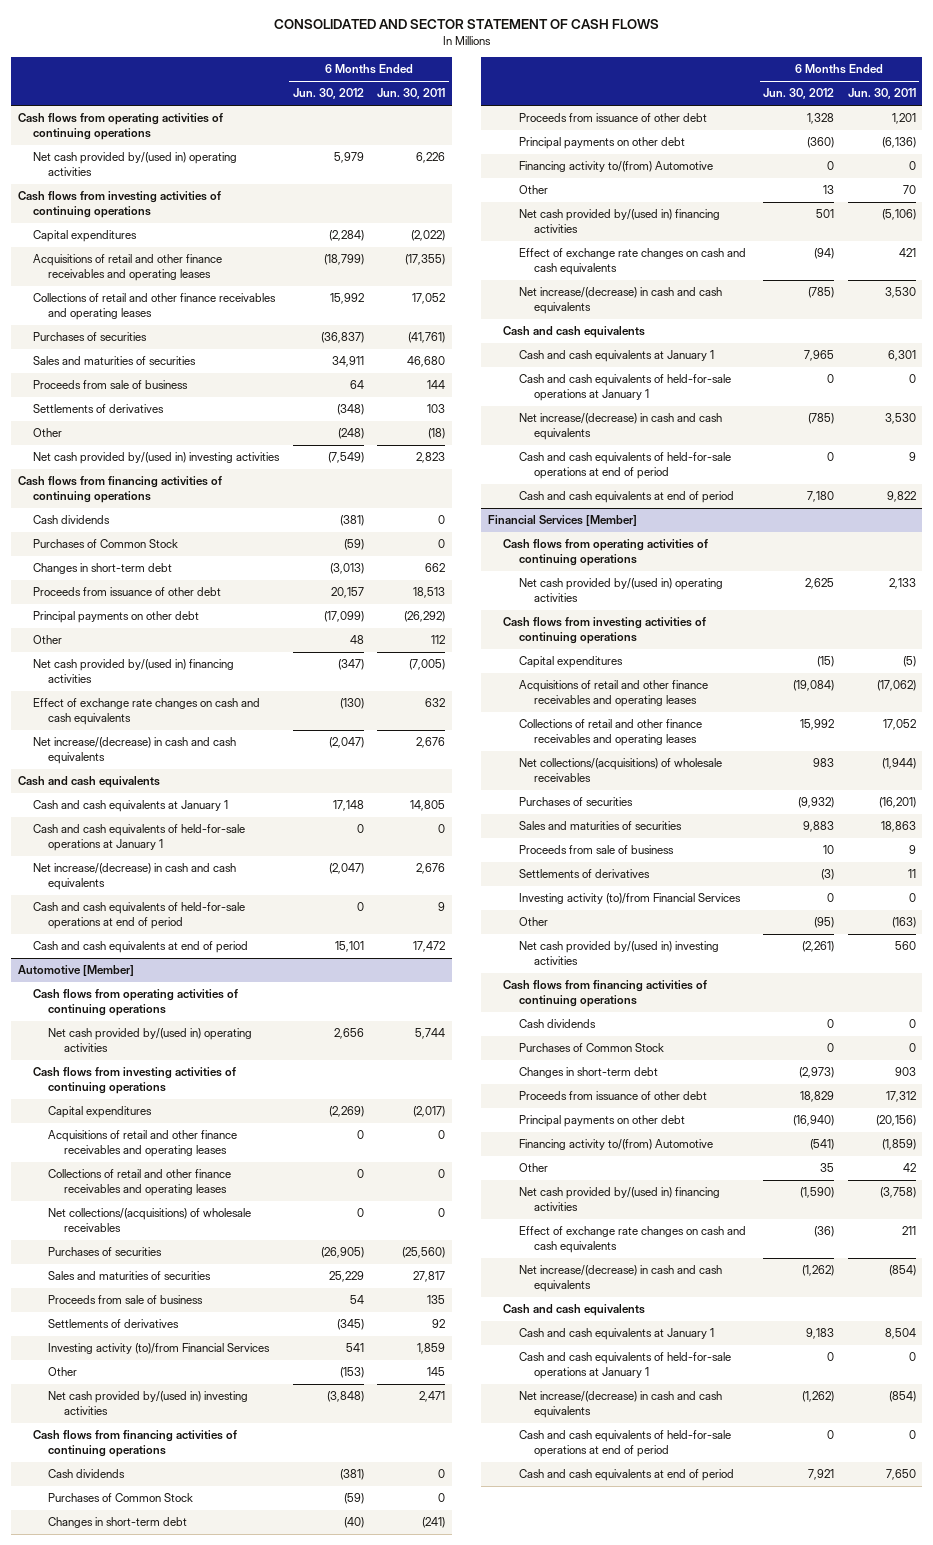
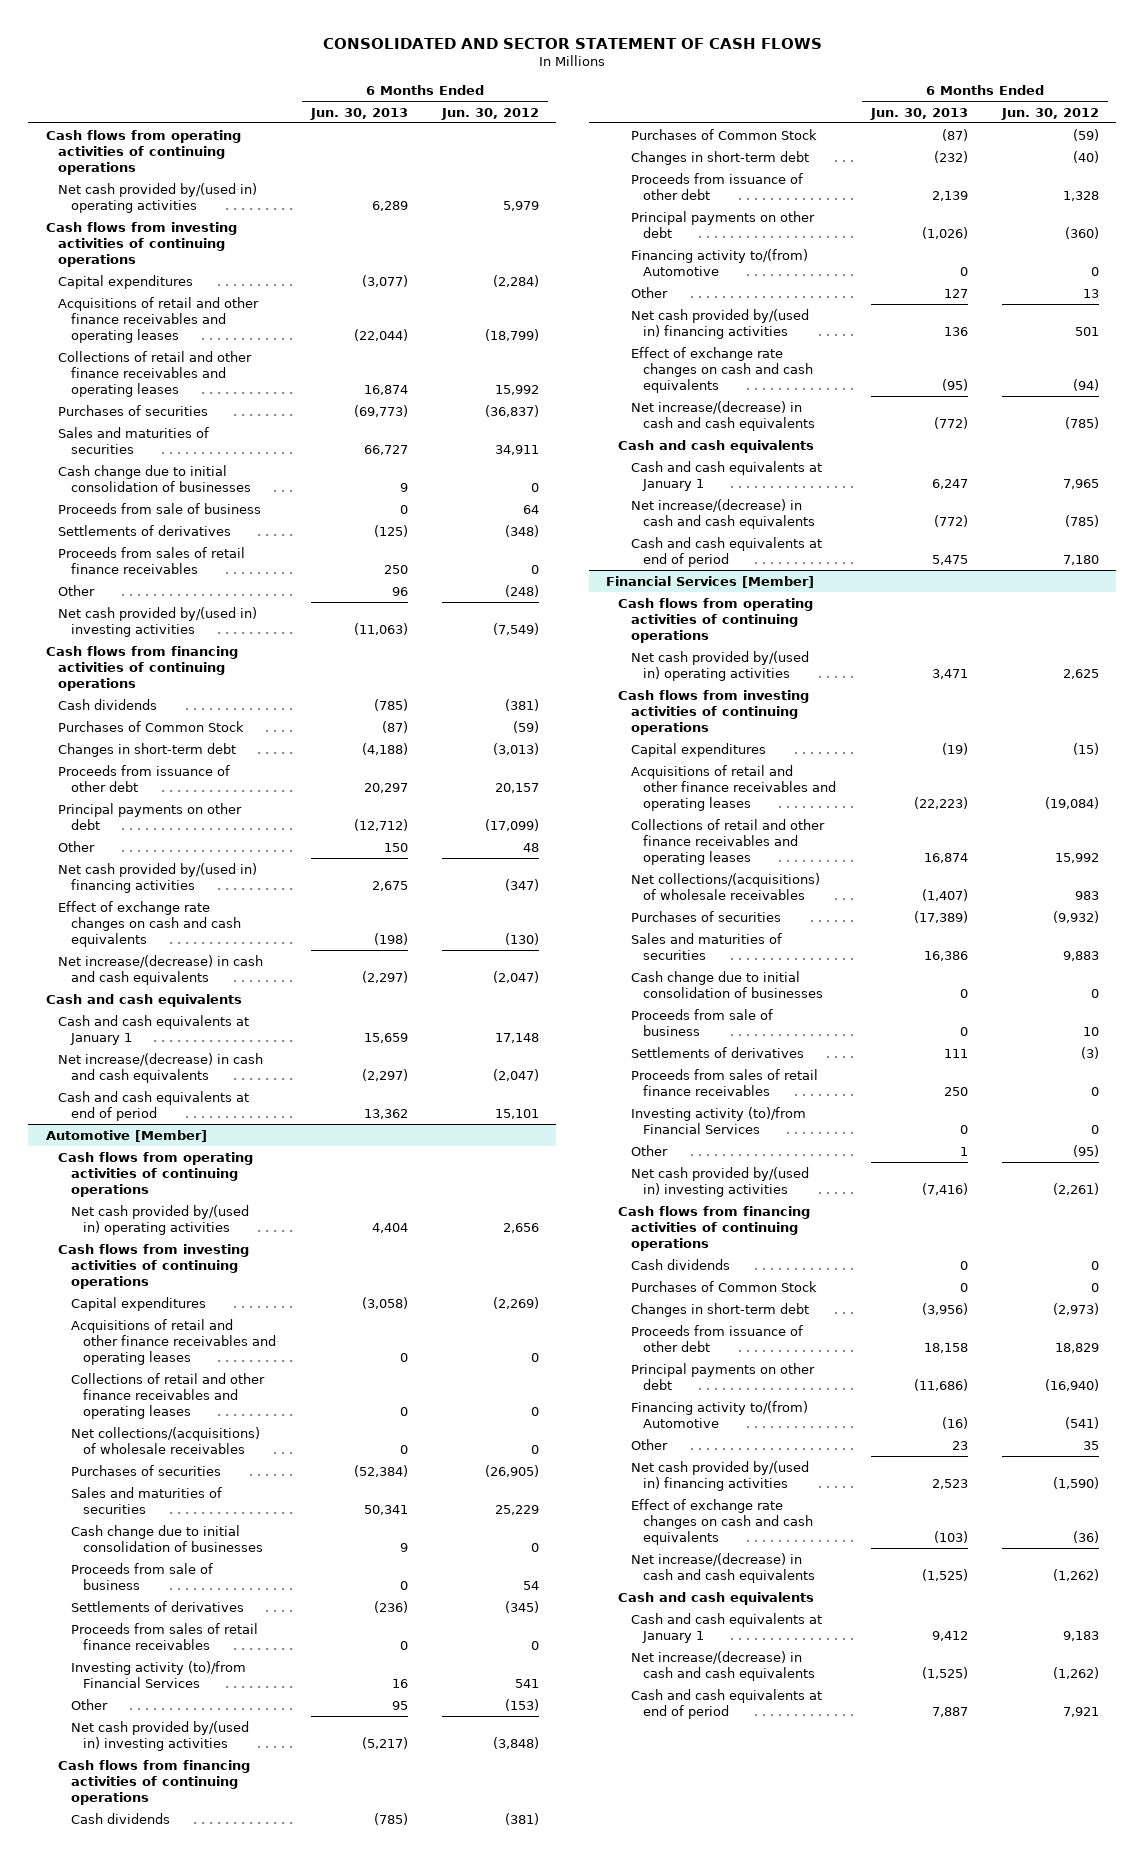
- | 6 Months Ended Jun. 30, 2012 | 6 Months Ended Jun. 30, 2011
+ | 6 Months Ended Jun. 30, 2013 | 6 Months Ended Jun. 30, 2012
+ Cash change due to initial consolidation of businesses | 9 | 0
+ Proceeds from sales of retail finance receivables | 250 | 0
- Cash and cash equivalents of held-for-sale operations at January 1 | 0 | 0
- Cash and cash equivalents of held-for-sale operations at end of period | 0 | 9
@ Automotive [Member]
+ Cash change due to initial consolidation of businesses | 9 | 0
+ Proceeds from sales of retail finance receivables | 0 | 0
- Cash and cash equivalents of held-for-sale operations at January 1 | 0 | 0
- Cash and cash equivalents of held-for-sale operations at end of period | 0 | 9
@ Financial Services [Member]
+ Cash change due to initial consolidation of businesses | 0 | 0
+ Proceeds from sales of retail finance receivables | 250 | 0
- Cash and cash equivalents of held-for-sale operations at January 1 | 0 | 0
- Cash and cash equivalents of held-for-sale operations at end of period | 0 | 0

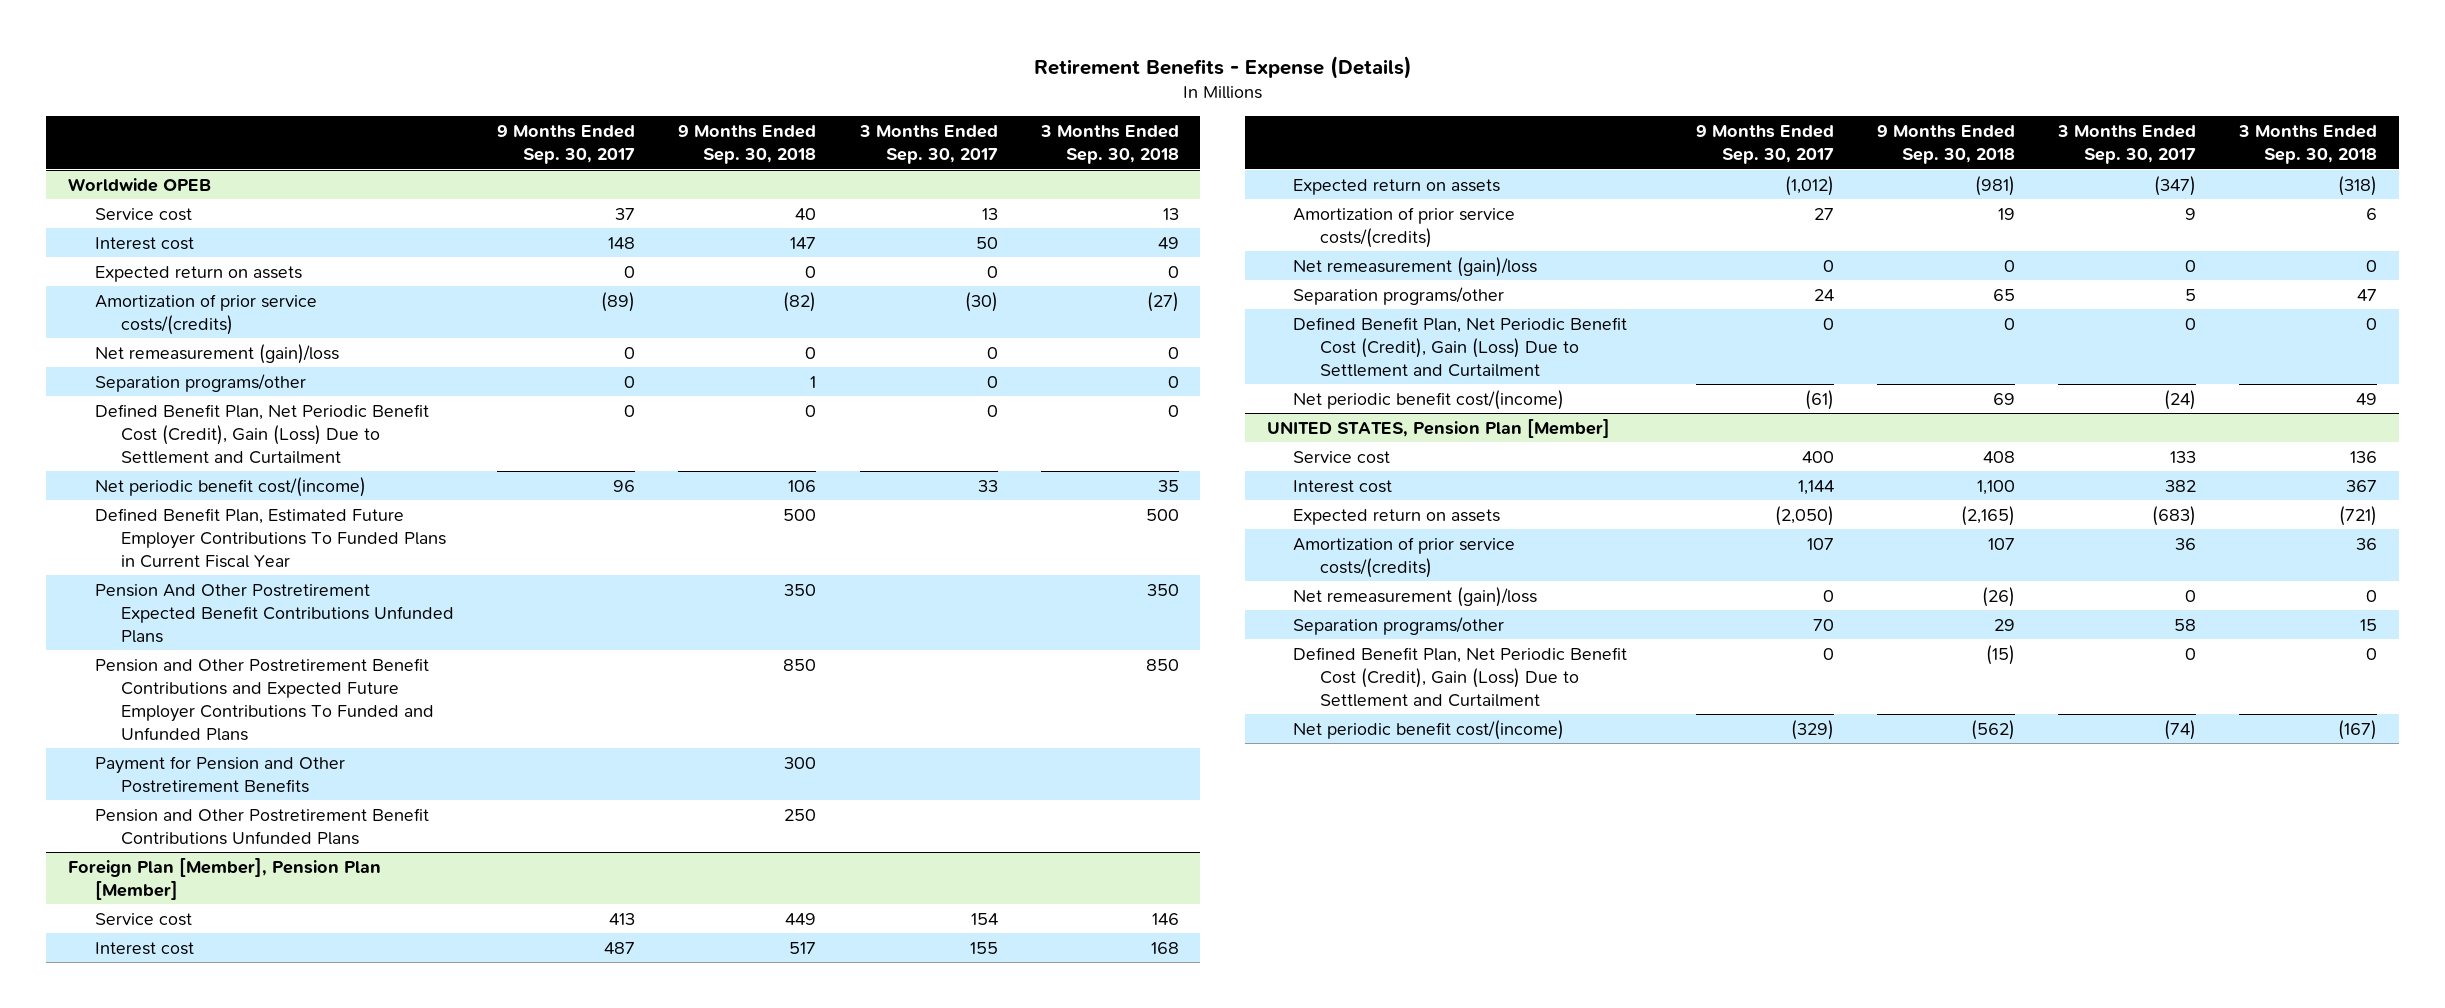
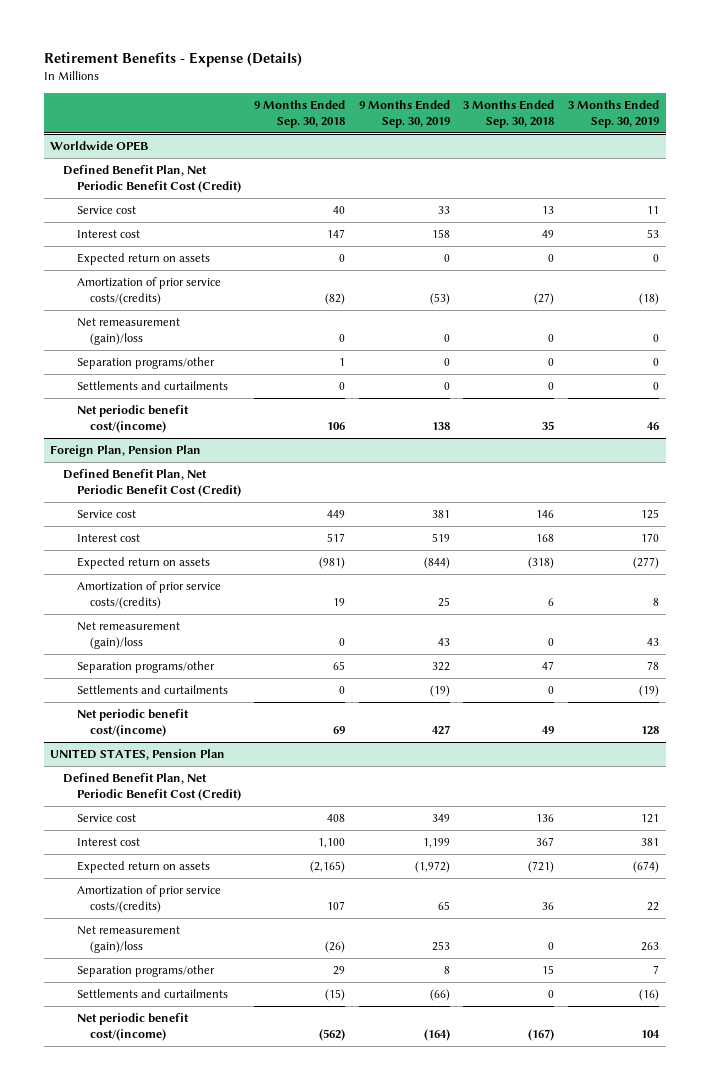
- | 9 Months Ended Sep. 30, 2017 | 9 Months Ended Sep. 30, 2018 | 3 Months Ended Sep. 30, 2017 | 3 Months Ended Sep. 30, 2018
+ | 9 Months Ended Sep. 30, 2018 | 9 Months Ended Sep. 30, 2019 | 3 Months Ended Sep. 30, 2018 | 3 Months Ended Sep. 30, 2019
@ Worldwide OPEB
+ Defined Benefit Plan, Net Periodic Benefit Cost (Credit)
- Defined Benefit Plan, Net Periodic Benefit Cost (Credit), Gain (Loss) Due to Settlement and Curtailment | 0 | 0 | 0 | 0
+ Settlements and curtailments | 0 | 0 | 0 | 0
- Defined Benefit Plan, Estimated Future Employer Contributions To Funded Plans in Current Fiscal Year | | 500 | | 500
- Pension And Other Postretirement Expected Benefit Contributions Unfunded Plans | | 350 | | 350
- Pension and Other Postretirement Benefit Contributions and Expected Future Employer Contributions To Funded and Unfunded Plans | | 850 | | 850
- Payment for Pension and Other Postretirement Benefits | | 300 | |
- Pension and Other Postretirement Benefit Contributions Unfunded Plans | | 250 | |
- Foreign Plan [Member], Pension Plan [Member]
+ Foreign Plan, Pension Plan
+ Defined Benefit Plan, Net Periodic Benefit Cost (Credit)
- Defined Benefit Plan, Net Periodic Benefit Cost (Credit), Gain (Loss) Due to Settlement and Curtailment | 0 | 0 | 0 | 0
+ Settlements and curtailments | 0 | (19) | 0 | (19)
- UNITED STATES, Pension Plan [Member]
+ UNITED STATES, Pension Plan
+ Defined Benefit Plan, Net Periodic Benefit Cost (Credit)
- Defined Benefit Plan, Net Periodic Benefit Cost (Credit), Gain (Loss) Due to Settlement and Curtailment | 0 | (15) | 0 | 0
+ Settlements and curtailments | (15) | (66) | 0 | (16)

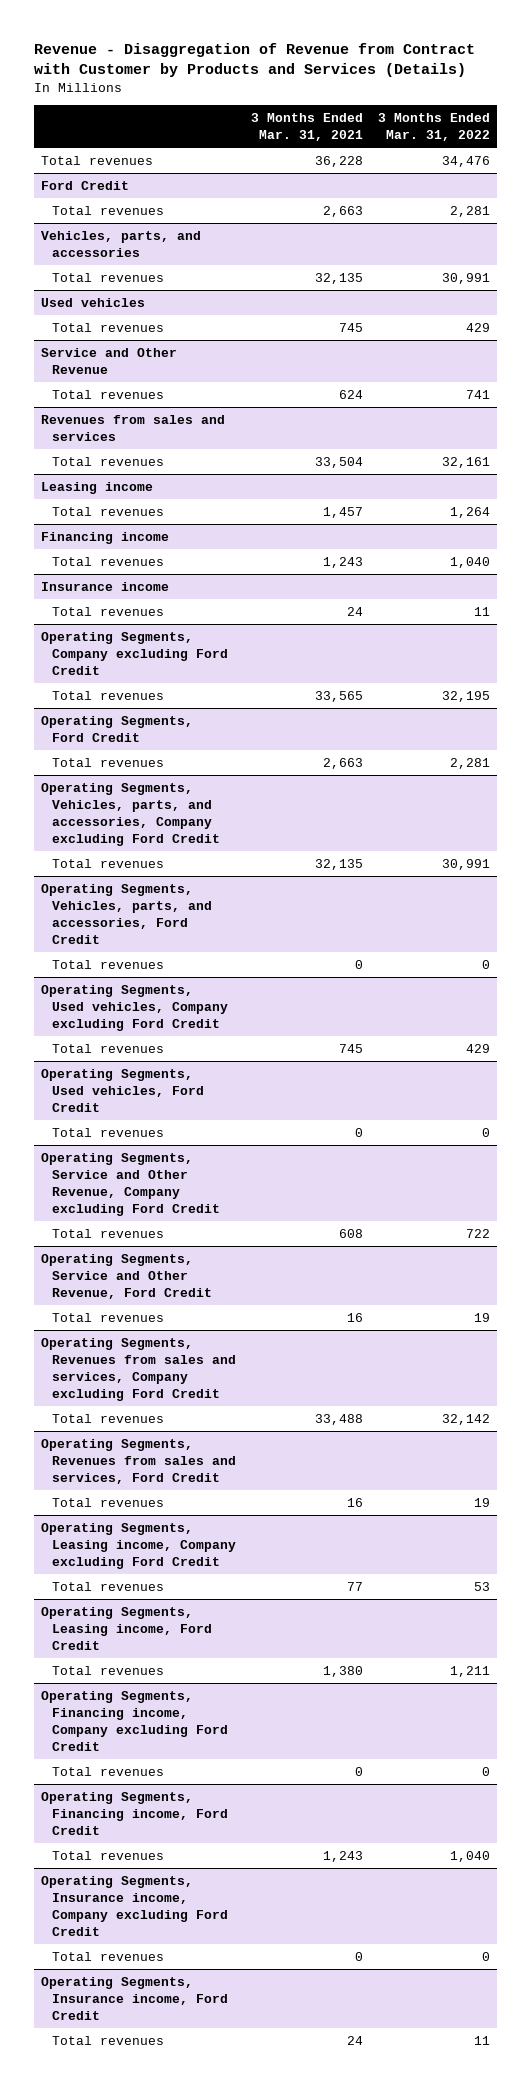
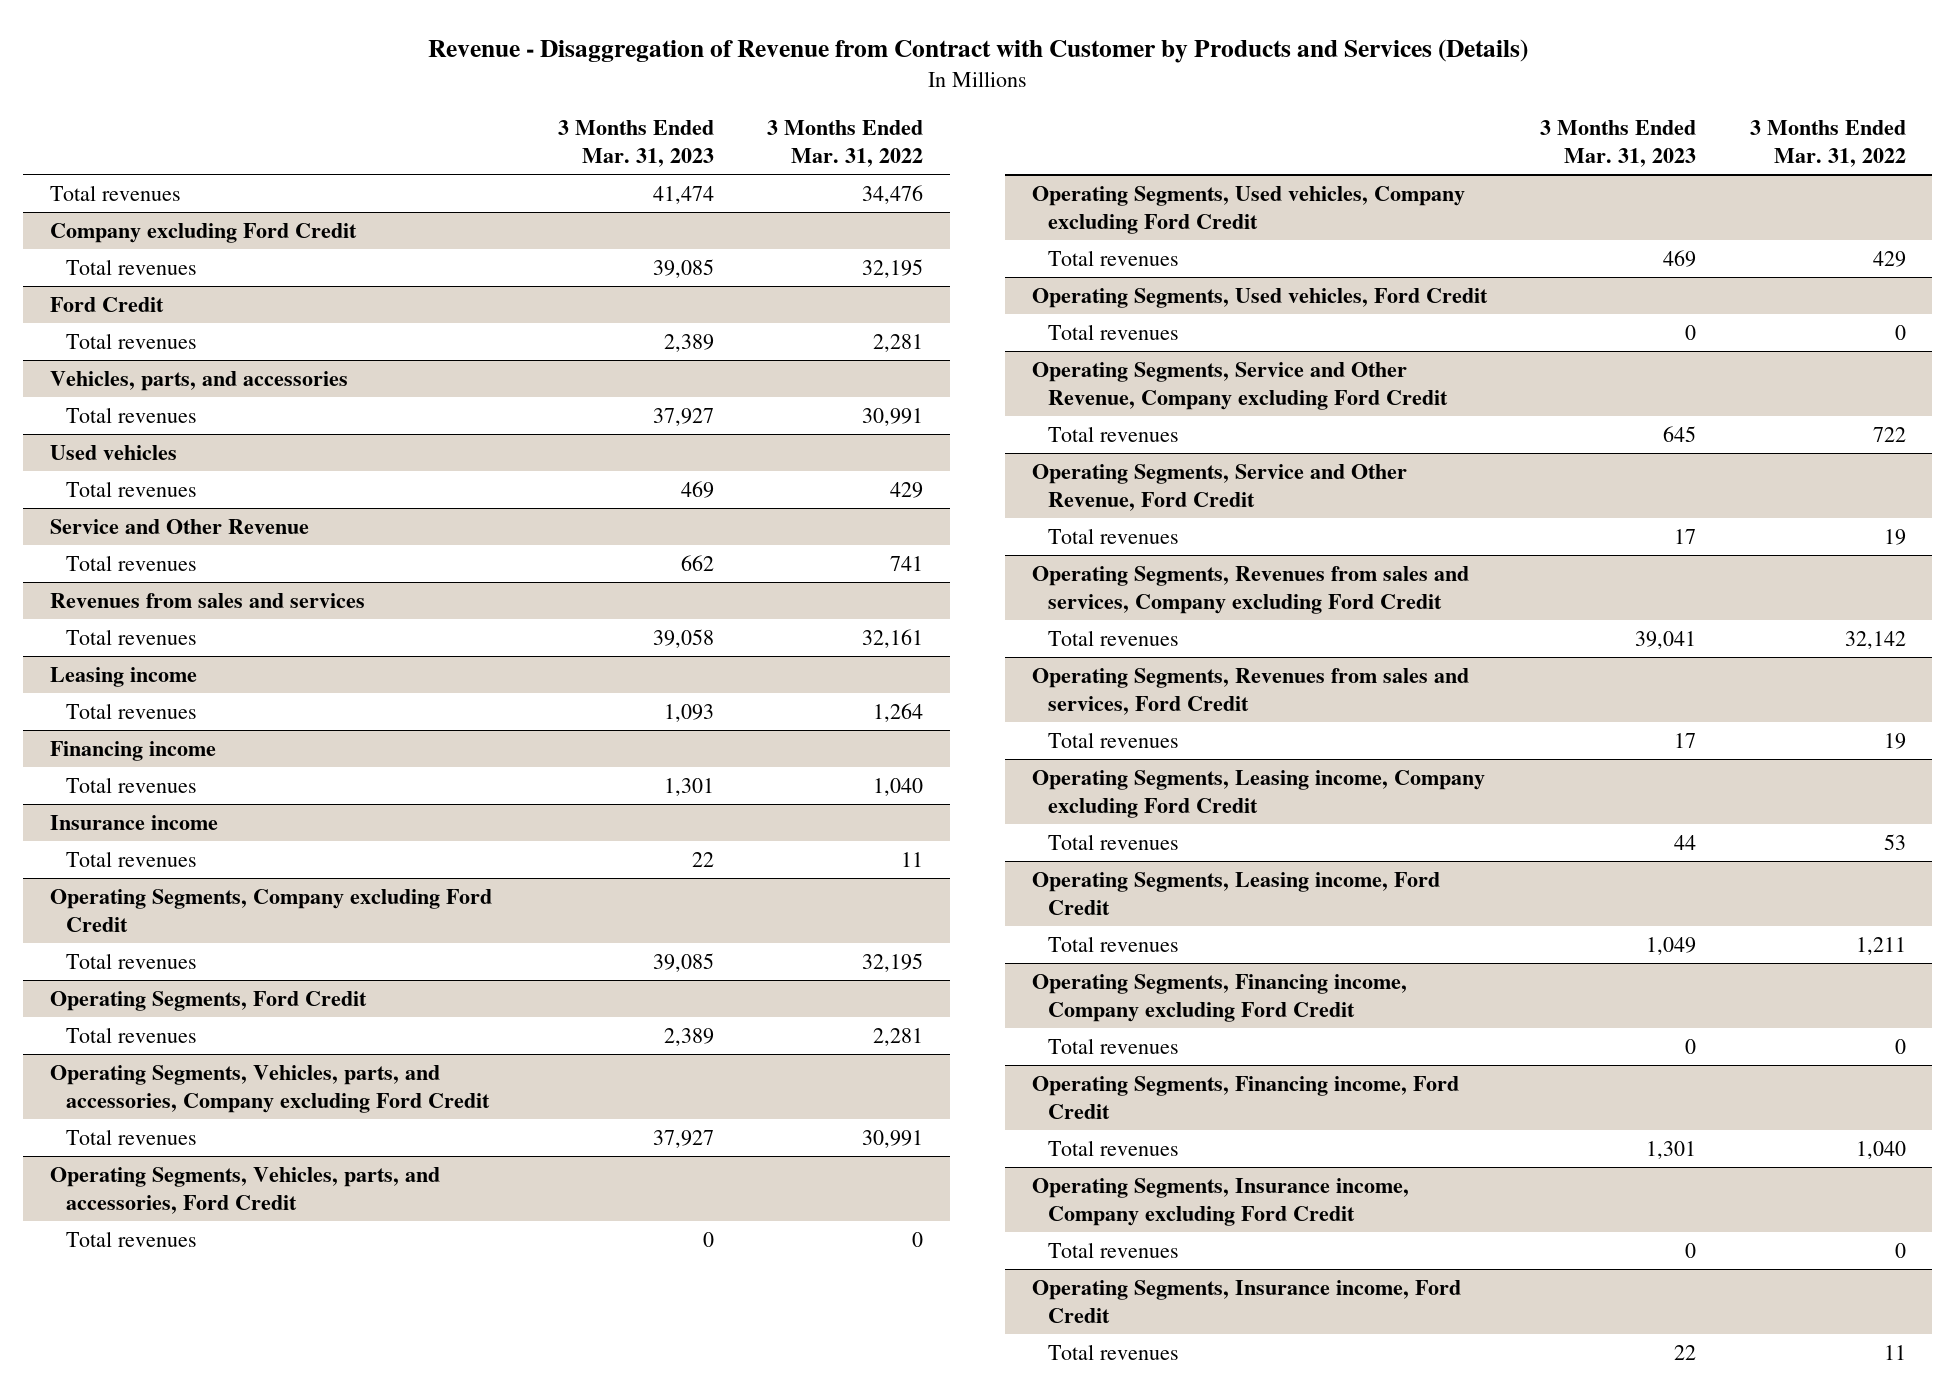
- | 3 Months Ended Mar. 31, 2021 | 3 Months Ended Mar. 31, 2022
+ | 3 Months Ended Mar. 31, 2023 | 3 Months Ended Mar. 31, 2022
+ Company excluding Ford Credit
+ Total revenues | 39,085 | 32,195

